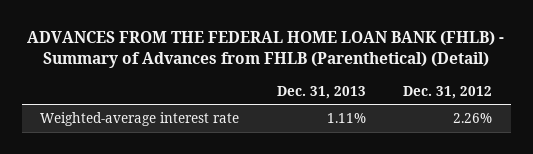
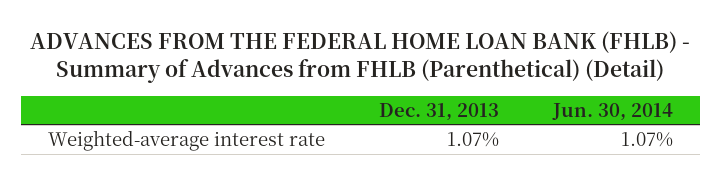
- | Dec. 31, 2013 | Dec. 31, 2012
+ | Dec. 31, 2013 | Jun. 30, 2014
- Weighted-average interest rate | 1.11% | 2.26%
+ Weighted-average interest rate | 1.07% | 1.07%

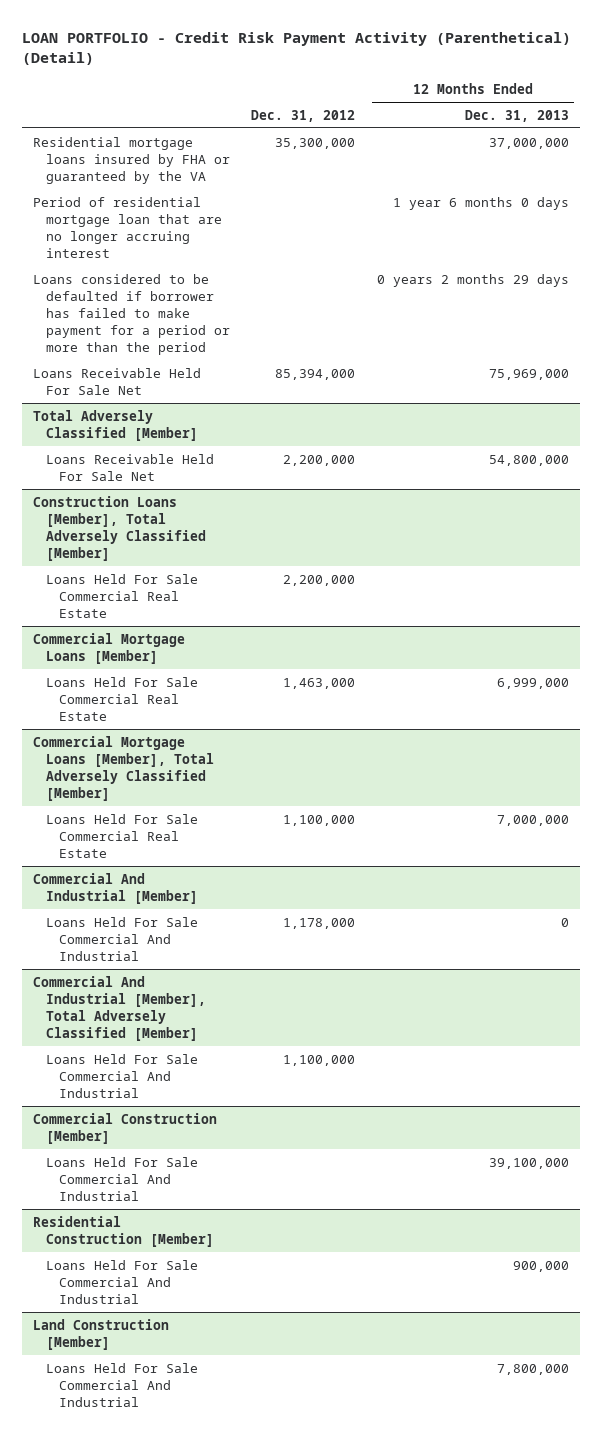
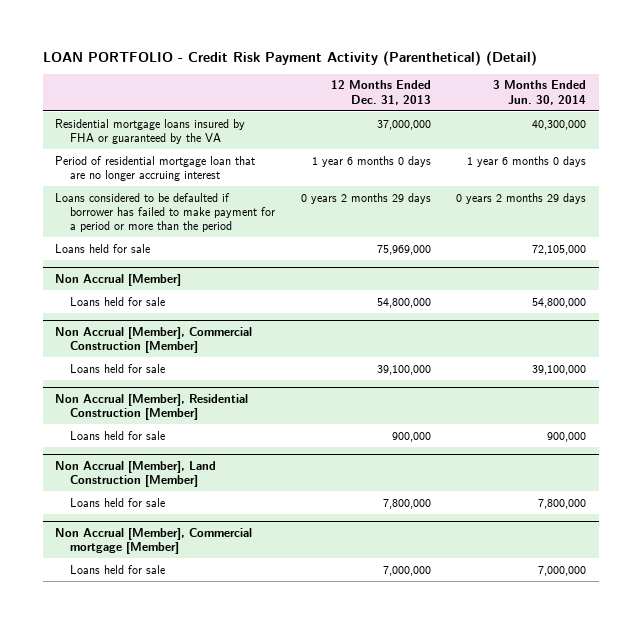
- | Dec. 31, 2012 | 12 Months Ended Dec. 31, 2013
+ | 12 Months Ended Dec. 31, 2013 | 3 Months Ended Jun. 30, 2014
- Loans Receivable Held For Sale Net | 85,394,000 | 75,969,000
- Total Adversely Classified [Member]
- Loans Receivable Held For Sale Net | 2,200,000 | 54,800,000
- Construction Loans [Member], Total Adversely Classified [Member]
- Loans Held For Sale Commercial Real Estate | 2,200,000 |
- Commercial Mortgage Loans [Member]
- Loans Held For Sale Commercial Real Estate | 1,463,000 | 6,999,000
- Commercial Mortgage Loans [Member], Total Adversely Classified [Member]
- Loans Held For Sale Commercial Real Estate | 1,100,000 | 7,000,000
- Commercial And Industrial [Member]
- Loans Held For Sale Commercial And Industrial | 1,178,000 | 0
- Commercial And Industrial [Member], Total Adversely Classified [Member]
- Loans Held For Sale Commercial And Industrial | 1,100,000 |
- Commercial Construction [Member]
- Loans Held For Sale Commercial And Industrial | | 39,100,000
- Residential Construction [Member]
- Loans Held For Sale Commercial And Industrial | | 900,000
- Land Construction [Member]
- Loans Held For Sale Commercial And Industrial | | 7,800,000
+ Loans held for sale | 75,969,000 | 72,105,000
+ Non Accrual [Member]
+ Loans held for sale | 54,800,000 | 54,800,000
+ Non Accrual [Member], Commercial Construction [Member]
+ Loans held for sale | 39,100,000 | 39,100,000
+ Non Accrual [Member], Residential Construction [Member]
+ Loans held for sale | 900,000 | 900,000
+ Non Accrual [Member], Land Construction [Member]
+ Loans held for sale | 7,800,000 | 7,800,000
+ Non Accrual [Member], Commercial mortgage [Member]
+ Loans held for sale | 7,000,000 | 7,000,000

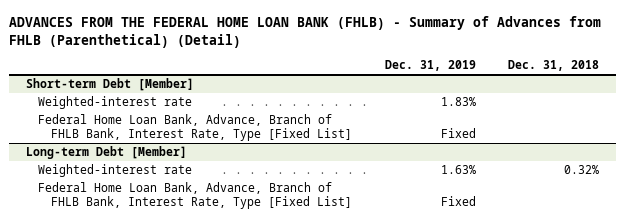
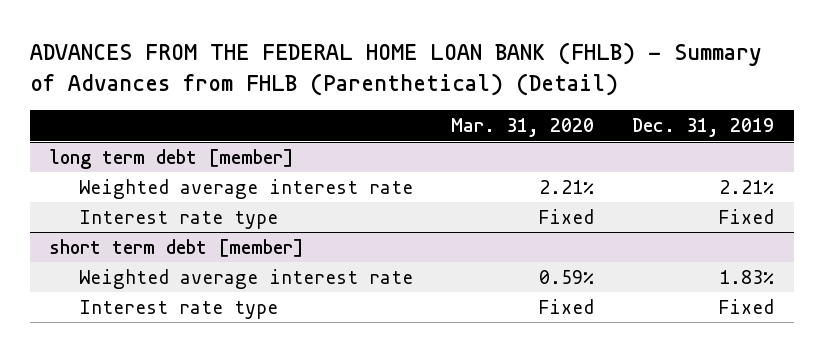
- | Dec. 31, 2019 | Dec. 31, 2018
+ | Mar. 31, 2020 | Dec. 31, 2019
- Short-term Debt [Member]
- Weighted-interest rate | 1.83% |
- Federal Home Loan Bank, Advance, Branch of FHLB Bank, Interest Rate, Type [Fixed List] | Fixed |
- Long-term Debt [Member]
- Weighted-interest rate | 1.63% | 0.32%
- Federal Home Loan Bank, Advance, Branch of FHLB Bank, Interest Rate, Type [Fixed List] | Fixed |
+ long term debt [member]
+ Weighted average interest rate | 2.21% | 2.21%
+ Interest rate type | Fixed | Fixed
+ short term debt [member]
+ Weighted average interest rate | 0.59% | 1.83%
+ Interest rate type | Fixed | Fixed

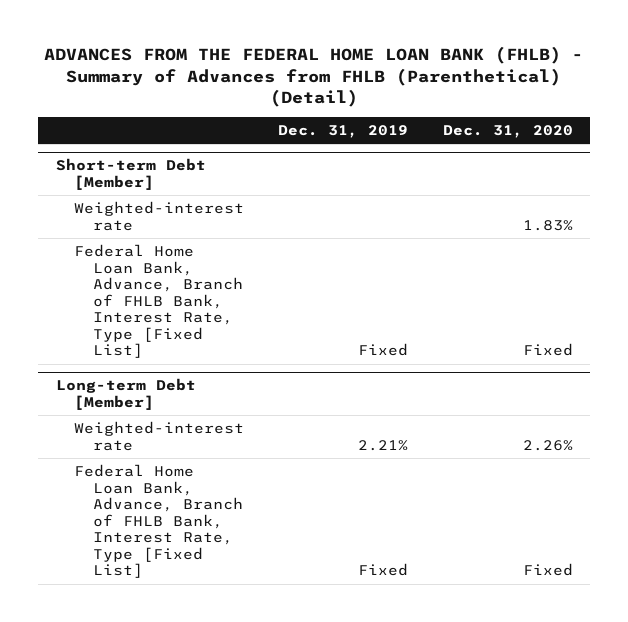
- | Mar. 31, 2020 | Dec. 31, 2019
+ | Dec. 31, 2019 | Dec. 31, 2020
- long term debt [member]
- Weighted average interest rate | 2.21% | 2.21%
- Interest rate type | Fixed | Fixed
- short term debt [member]
- Weighted average interest rate | 0.59% | 1.83%
- Interest rate type | Fixed | Fixed
+ Short-term Debt [Member]
+ Weighted-interest rate | | 1.83%
+ Federal Home Loan Bank, Advance, Branch of FHLB Bank, Interest Rate, Type [Fixed List] | Fixed | Fixed
+ Long-term Debt [Member]
+ Weighted-interest rate | 2.21% | 2.26%
+ Federal Home Loan Bank, Advance, Branch of FHLB Bank, Interest Rate, Type [Fixed List] | Fixed | Fixed

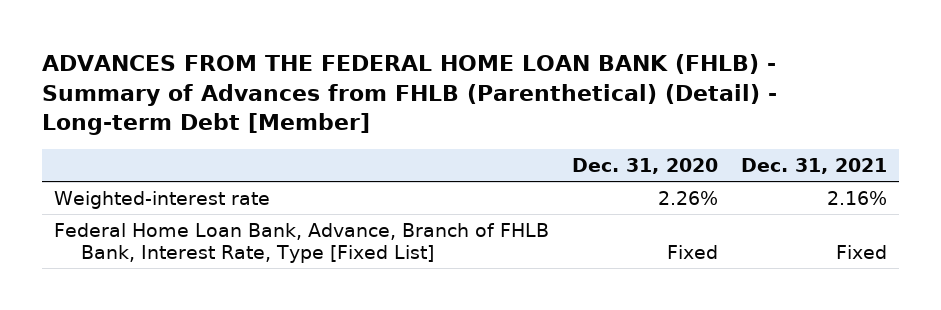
- ADVANCES FROM THE FEDERAL HOME LOAN BANK (FHLB) - Summary of Advances from FHLB (Parenthetical) (Detail)
+ ADVANCES FROM THE FEDERAL HOME LOAN BANK (FHLB) - Summary of Advances from FHLB (Parenthetical) (Detail) - Long-term Debt [Member]
- | Dec. 31, 2019 | Dec. 31, 2020
+ | Dec. 31, 2020 | Dec. 31, 2021
- Short-term Debt [Member]
- Weighted-interest rate | | 1.83%
- Federal Home Loan Bank, Advance, Branch of FHLB Bank, Interest Rate, Type [Fixed List] | Fixed | Fixed
- Long-term Debt [Member]

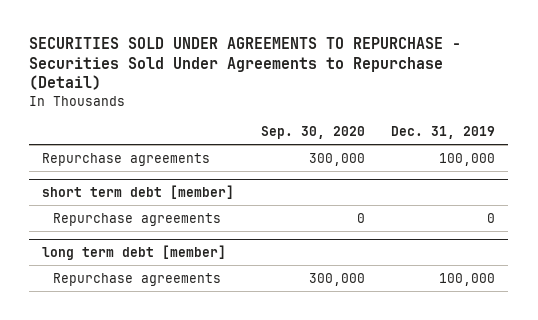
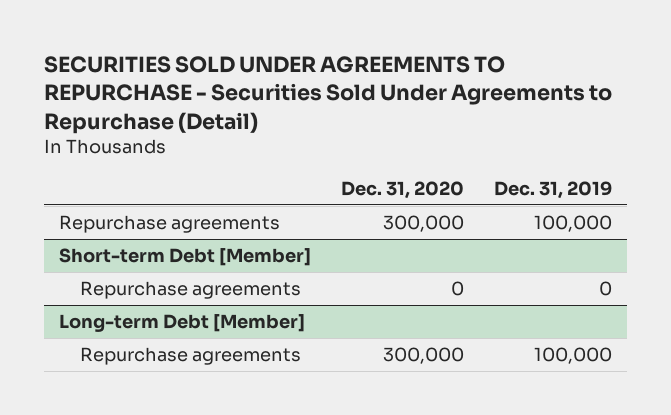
- | Sep. 30, 2020 | Dec. 31, 2019
+ | Dec. 31, 2020 | Dec. 31, 2019
- short term debt [member]
+ Short-term Debt [Member]
- long term debt [member]
+ Long-term Debt [Member]

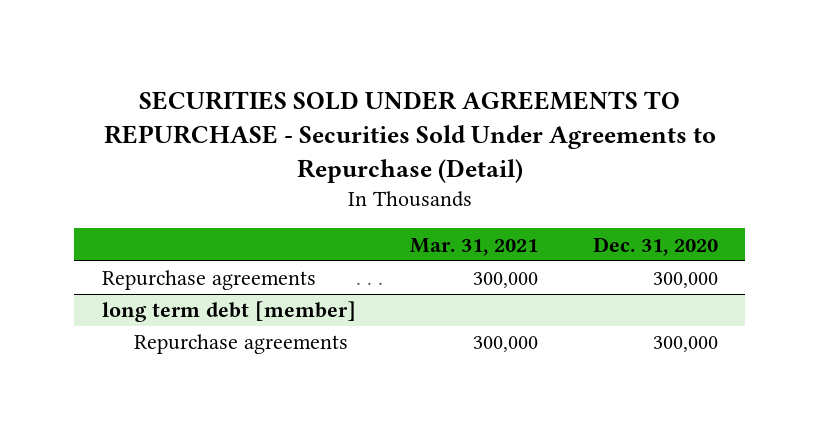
- | Dec. 31, 2020 | Dec. 31, 2019
+ | Mar. 31, 2021 | Dec. 31, 2020
- Short-term Debt [Member]
- Repurchase agreements | 0 | 0
- Long-term Debt [Member]
+ long term debt [member]

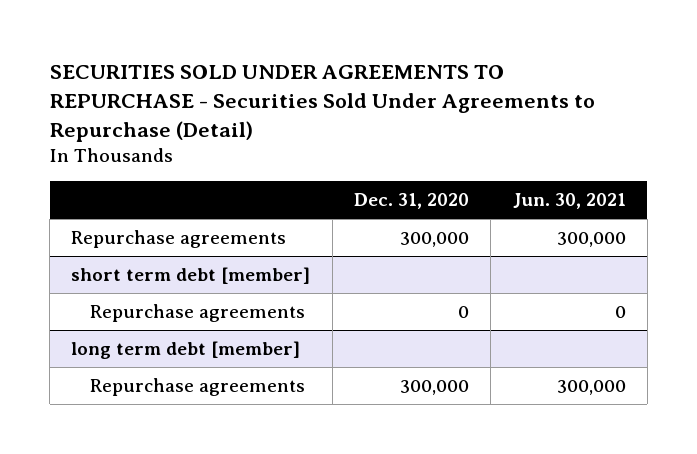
- | Mar. 31, 2021 | Dec. 31, 2020
+ | Dec. 31, 2020 | Jun. 30, 2021
+ short term debt [member]
+ Repurchase agreements | 0 | 0

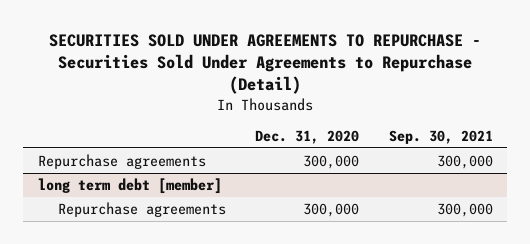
- | Dec. 31, 2020 | Jun. 30, 2021
+ | Dec. 31, 2020 | Sep. 30, 2021
- short term debt [member]
- Repurchase agreements | 0 | 0

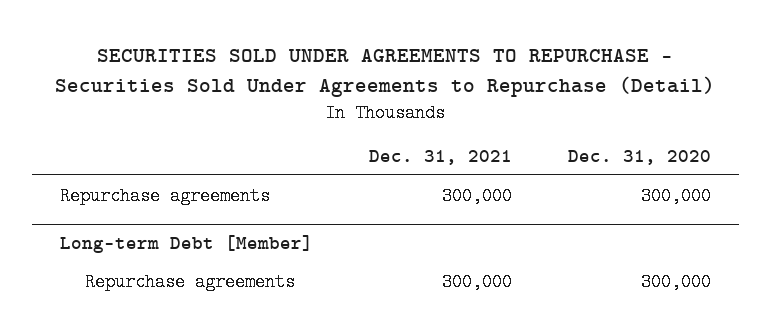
- | Dec. 31, 2020 | Sep. 30, 2021
+ | Dec. 31, 2021 | Dec. 31, 2020
- long term debt [member]
+ Long-term Debt [Member]

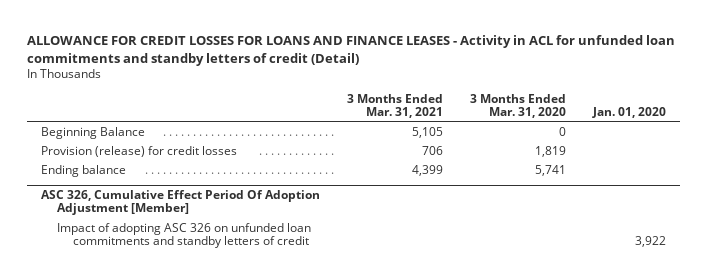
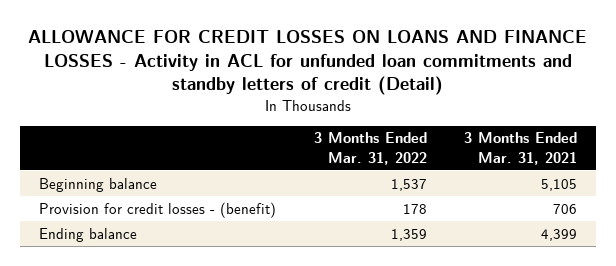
- ALLOWANCE FOR CREDIT LOSSES FOR LOANS AND FINANCE LEASES - Activity in ACL for unfunded loan commitments and standby letters of credit (Detail)
+ ALLOWANCE FOR CREDIT LOSSES ON LOANS AND FINANCE LOSSES - Activity in ACL for unfunded loan commitments and standby letters of credit (Detail)
- | 3 Months Ended Mar. 31, 2021 | 3 Months Ended Mar. 31, 2020 | Jan. 01, 2020
+ | 3 Months Ended Mar. 31, 2022 | 3 Months Ended Mar. 31, 2021
- Beginning Balance | 5,105 | 0 |
- Provision (release) for credit losses | 706 | 1,819 |
+ Beginning balance | 1,537 | 5,105
+ Provision for credit losses - (benefit) | 178 | 706
- ASC 326, Cumulative Effect Period Of Adoption Adjustment [Member]
- Impact of adopting ASC 326 on unfunded loan commitments and standby letters of credit | | | 3,922

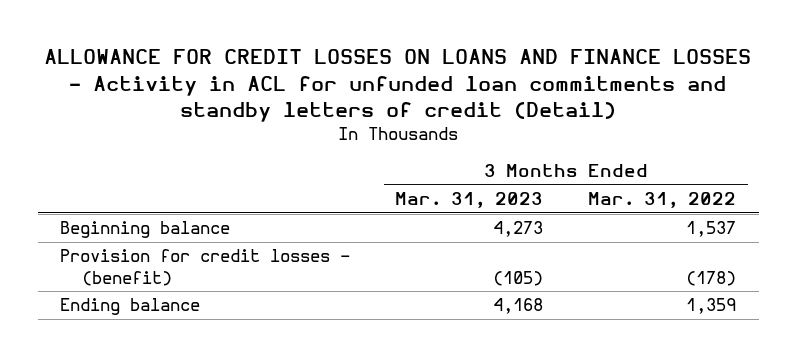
- | 3 Months Ended Mar. 31, 2022 | 3 Months Ended Mar. 31, 2021
+ | 3 Months Ended Mar. 31, 2023 | 3 Months Ended Mar. 31, 2022
- Provision for credit losses - (benefit) | 178 | 706
+ Provision for credit losses - (benefit) | (105) | (178)

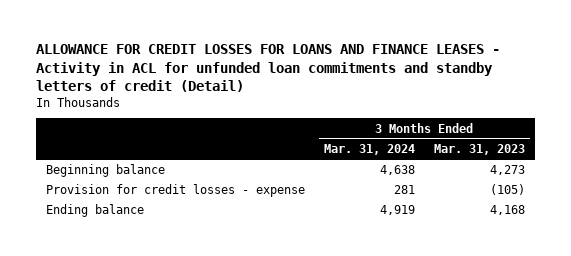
- ALLOWANCE FOR CREDIT LOSSES ON LOANS AND FINANCE LOSSES - Activity in ACL for unfunded loan commitments and standby letters of credit (Detail)
+ ALLOWANCE FOR CREDIT LOSSES FOR LOANS AND FINANCE LEASES - Activity in ACL for unfunded loan commitments and standby letters of credit (Detail)
- | 3 Months Ended Mar. 31, 2023 | 3 Months Ended Mar. 31, 2022
+ | 3 Months Ended Mar. 31, 2024 | 3 Months Ended Mar. 31, 2023
- Provision for credit losses - (benefit) | (105) | (178)
+ Provision for credit losses - expense | 281 | (105)

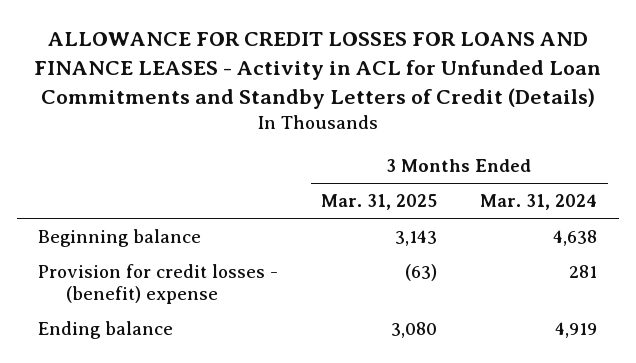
- ALLOWANCE FOR CREDIT LOSSES FOR LOANS AND FINANCE LEASES - Activity in ACL for unfunded loan commitments and standby letters of credit (Detail)
+ ALLOWANCE FOR CREDIT LOSSES FOR LOANS AND FINANCE LEASES - Activity in ACL for Unfunded Loan Commitments and Standby Letters of Credit (Details)
- | 3 Months Ended Mar. 31, 2024 | 3 Months Ended Mar. 31, 2023
+ | 3 Months Ended Mar. 31, 2025 | 3 Months Ended Mar. 31, 2024
- Provision for credit losses - expense | 281 | (105)
+ Provision for credit losses - (benefit) expense | (63) | 281

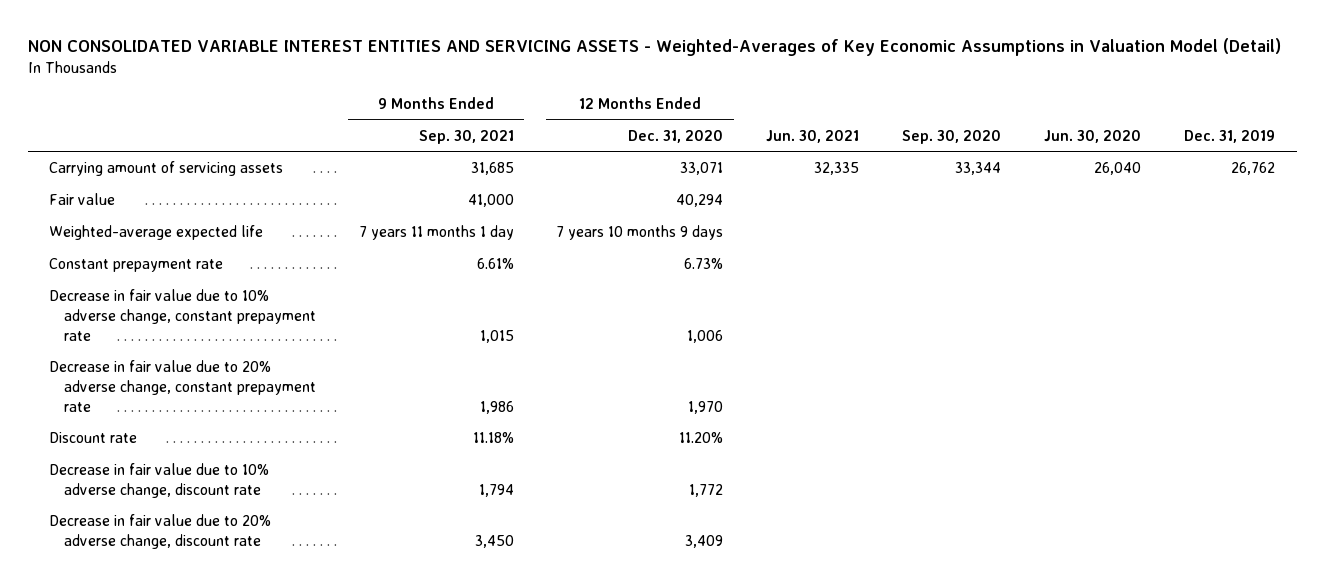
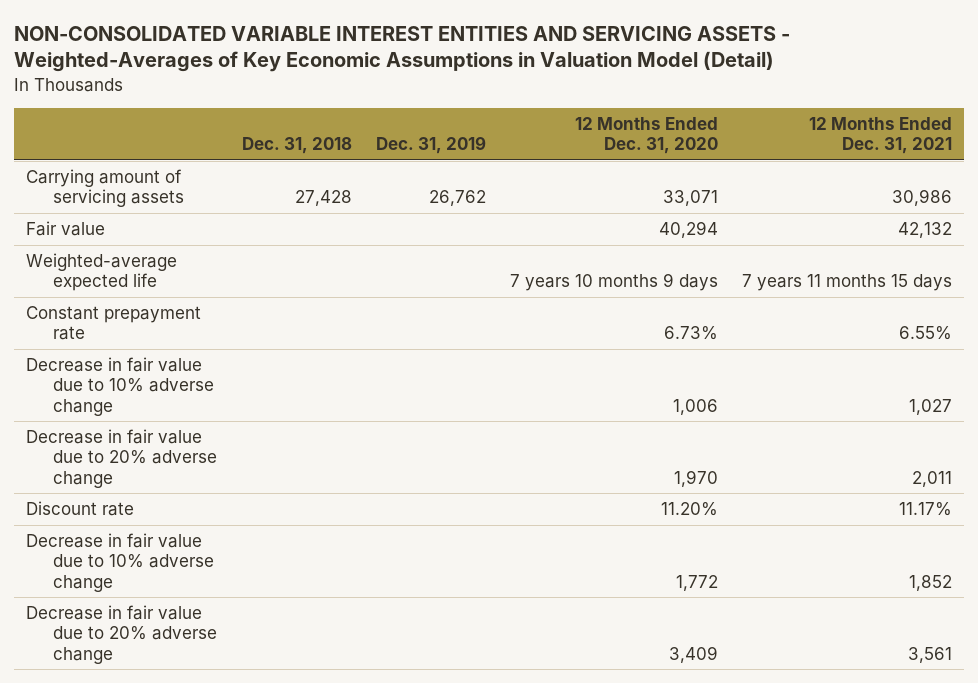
- NON CONSOLIDATED VARIABLE INTEREST ENTITIES AND SERVICING ASSETS - Weighted-Averages of Key Economic Assumptions in Valuation Model (Detail)
+ NON-CONSOLIDATED VARIABLE INTEREST ENTITIES AND SERVICING ASSETS - Weighted-Averages of Key Economic Assumptions in Valuation Model (Detail)
- | 9 Months Ended Sep. 30, 2021 | 12 Months Ended Dec. 31, 2020 | Jun. 30, 2021 | Sep. 30, 2020 | Jun. 30, 2020 | Dec. 31, 2019
+ | Dec. 31, 2018 | Dec. 31, 2019 | 12 Months Ended Dec. 31, 2020 | 12 Months Ended Dec. 31, 2021
- Decrease in fair value due to 10% adverse change, constant prepayment rate | 1,015 | 1,006 | | | |
- Decrease in fair value due to 20% adverse change, constant prepayment rate | 1,986 | 1,970 | | | |
+ Decrease in fair value due to 10% adverse change | | | 1,006 | 1,027
+ Decrease in fair value due to 20% adverse change | | | 1,970 | 2,011
- Decrease in fair value due to 10% adverse change, discount rate | 1,794 | 1,772 | | | |
- Decrease in fair value due to 20% adverse change, discount rate | 3,450 | 3,409 | | | |
+ Decrease in fair value due to 10% adverse change | | | 1,772 | 1,852
+ Decrease in fair value due to 20% adverse change | | | 3,409 | 3,561

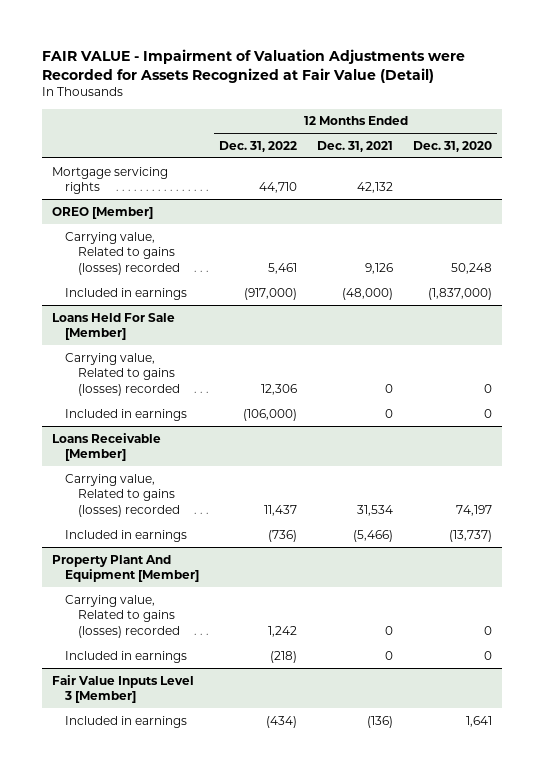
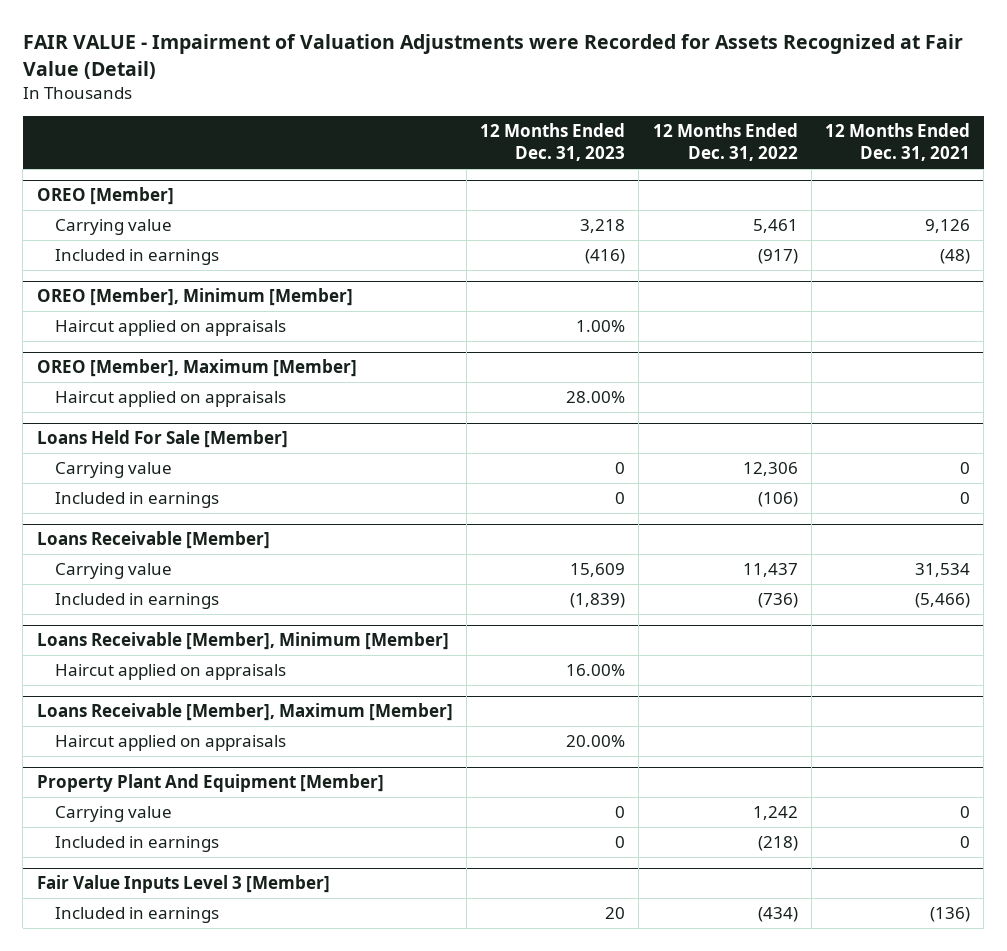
- | 12 Months Ended Dec. 31, 2022 | 12 Months Ended Dec. 31, 2021 | 12 Months Ended Dec. 31, 2020
+ | 12 Months Ended Dec. 31, 2023 | 12 Months Ended Dec. 31, 2022 | 12 Months Ended Dec. 31, 2021
- Mortgage servicing rights | 44,710 | 42,132 |
@ OREO [Member]
- Carrying value, Related to gains (losses) recorded | 5,461 | 9,126 | 50,248
- Included in earnings | (917,000) | (48,000) | (1,837,000)
+ Carrying value | 3,218 | 5,461 | 9,126
+ Included in earnings | (416) | (917) | (48)
+ OREO [Member], Minimum [Member]
+ Haircut applied on appraisals | 1.00% | |
+ OREO [Member], Maximum [Member]
+ Haircut applied on appraisals | 28.00% | |
@ Loans Held For Sale [Member]
- Carrying value, Related to gains (losses) recorded | 12,306 | 0 | 0
- Included in earnings | (106,000) | 0 | 0
+ Carrying value | 0 | 12,306 | 0
+ Included in earnings | 0 | (106) | 0
@ Loans Receivable [Member]
- Carrying value, Related to gains (losses) recorded | 11,437 | 31,534 | 74,197
+ Carrying value | 15,609 | 11,437 | 31,534
+ Loans Receivable [Member], Minimum [Member]
+ Haircut applied on appraisals | 16.00% | |
+ Loans Receivable [Member], Maximum [Member]
+ Haircut applied on appraisals | 20.00% | |
@ Property Plant And Equipment [Member]
- Carrying value, Related to gains (losses) recorded | 1,242 | 0 | 0
+ Carrying value | 0 | 1,242 | 0

